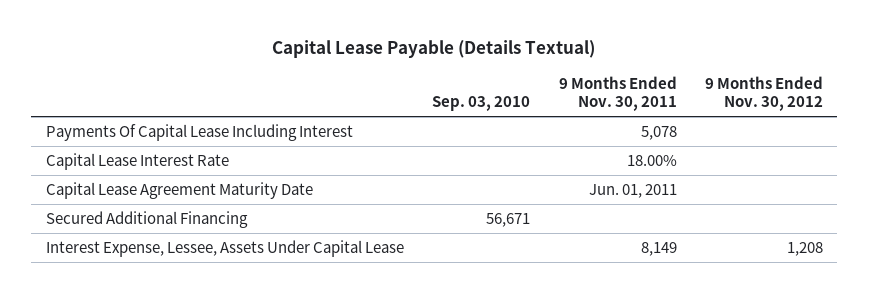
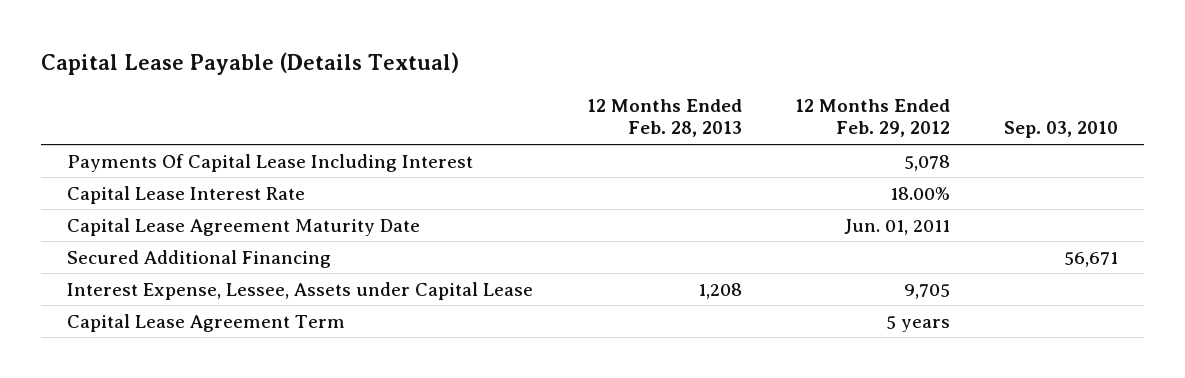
- | Sep. 03, 2010 | 9 Months Ended Nov. 30, 2011 | 9 Months Ended Nov. 30, 2012
+ | 12 Months Ended Feb. 28, 2013 | 12 Months Ended Feb. 29, 2012 | Sep. 03, 2010
- Interest Expense, Lessee, Assets Under Capital Lease | | 8,149 | 1,208
+ Interest Expense, Lessee, Assets under Capital Lease | 1,208 | 9,705 |
+ Capital Lease Agreement Term | | 5 years |

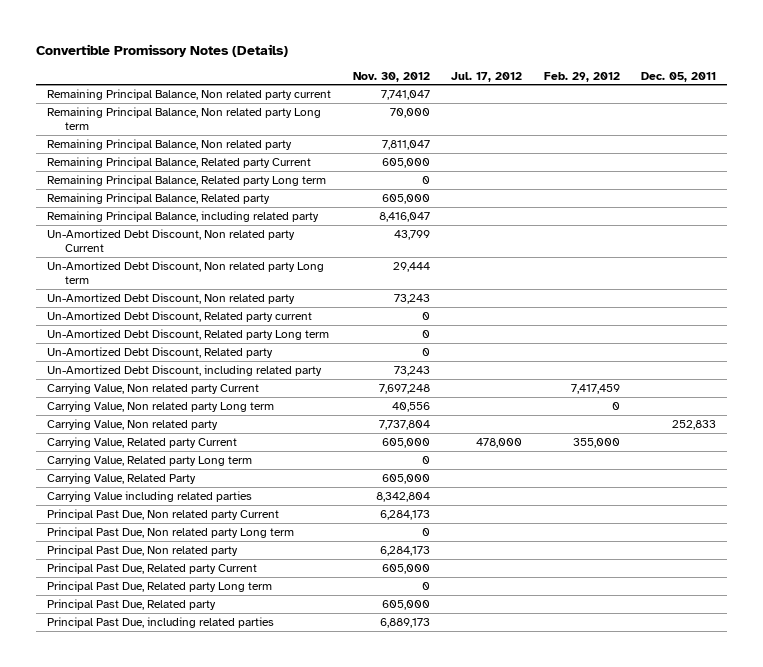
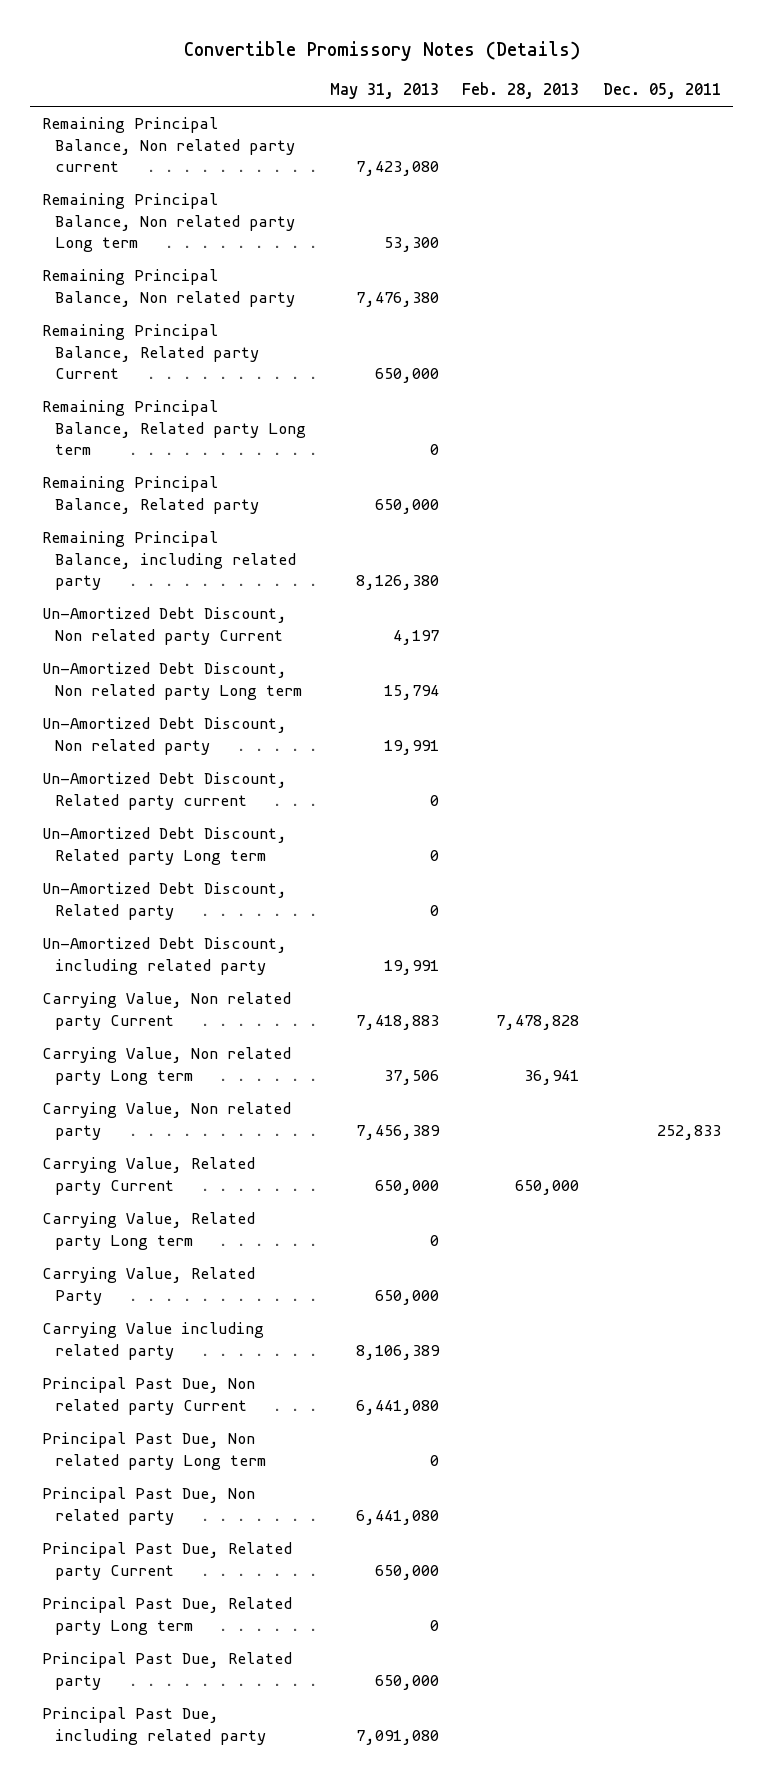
- | Nov. 30, 2012 | Jul. 17, 2012 | Feb. 29, 2012 | Dec. 05, 2011
+ | May 31, 2013 | Feb. 28, 2013 | Dec. 05, 2011
- Carrying Value including related parties | 8,342,804 | | |
+ Carrying Value including related party | 8,106,389 | |
- Principal Past Due, including related parties | 6,889,173 | | |
+ Principal Past Due, including related party | 7,091,080 | |

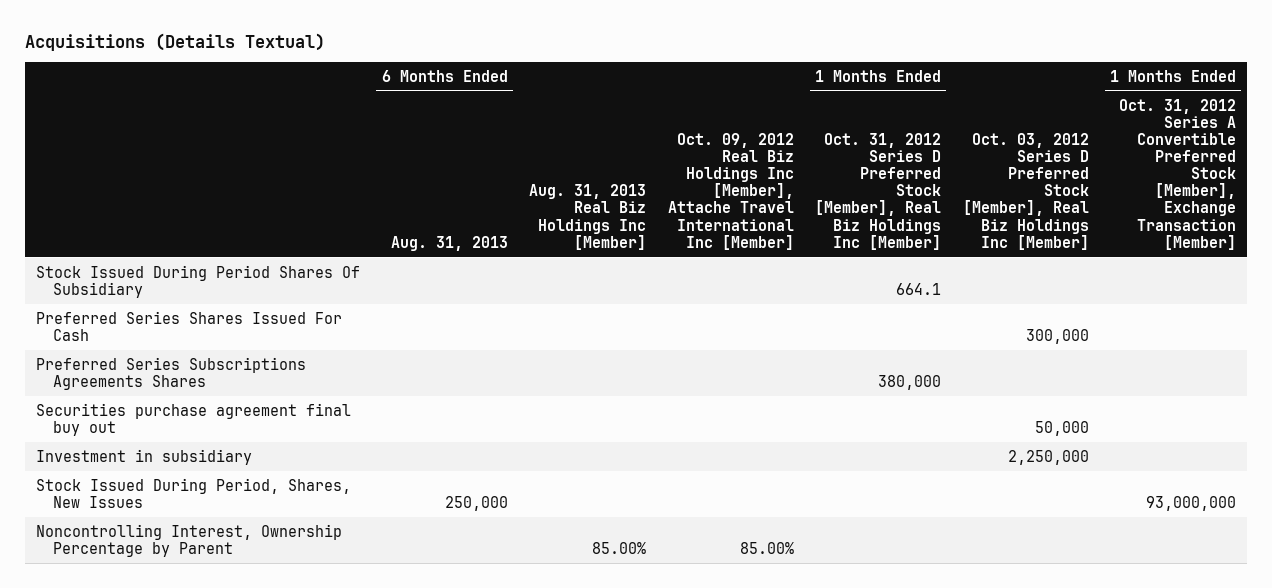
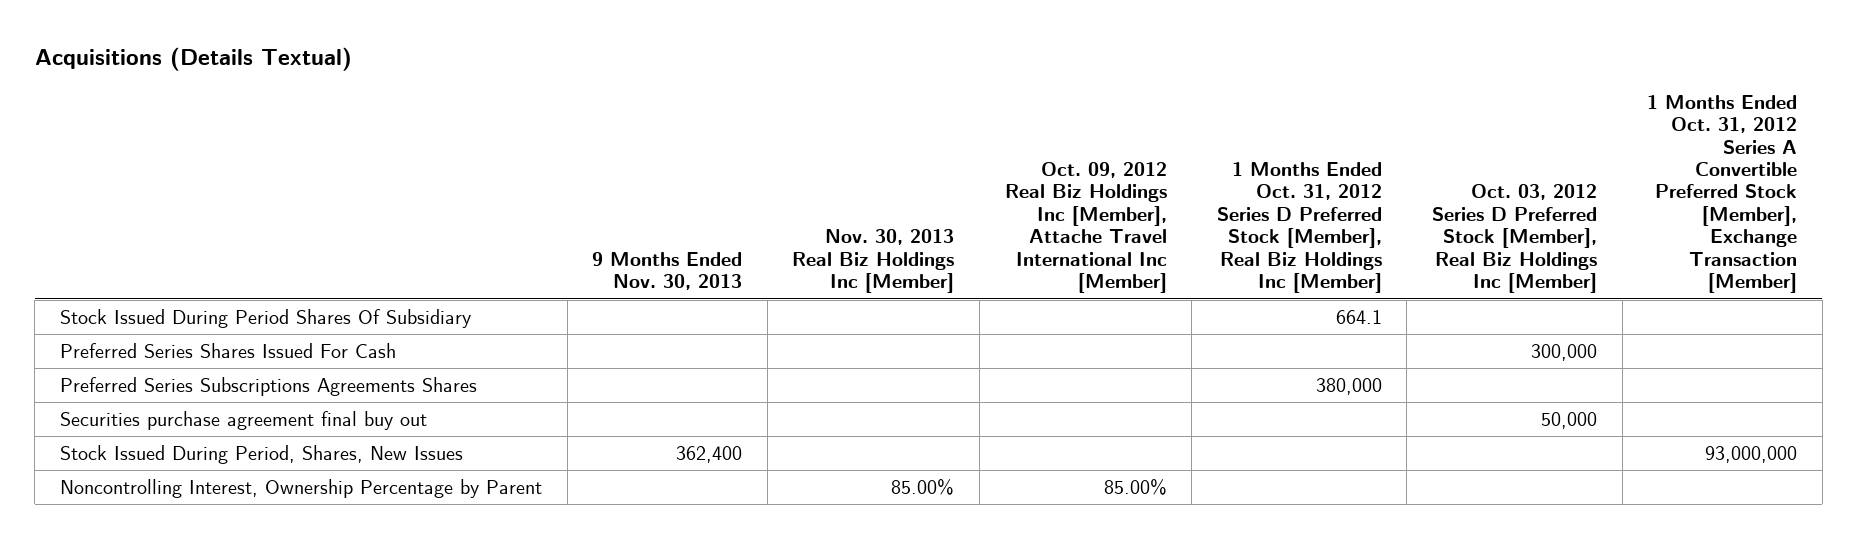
- | 6 Months Ended Aug. 31, 2013 | Aug. 31, 2013 Real Biz Holdings Inc [Member] | Oct. 09, 2012 Real Biz Holdings Inc [Member], Attache Travel International Inc [Member] | 1 Months Ended Oct. 31, 2012 Series D Preferred Stock [Member], Real Biz Holdings Inc [Member] | Oct. 03, 2012 Series D Preferred Stock [Member], Real Biz Holdings Inc [Member] | 1 Months Ended Oct. 31, 2012 Series A Convertible Preferred Stock [Member], Exchange Transaction [Member]
+ | 9 Months Ended Nov. 30, 2013 | Nov. 30, 2013 Real Biz Holdings Inc [Member] | Oct. 09, 2012 Real Biz Holdings Inc [Member], Attache Travel International Inc [Member] | 1 Months Ended Oct. 31, 2012 Series D Preferred Stock [Member], Real Biz Holdings Inc [Member] | Oct. 03, 2012 Series D Preferred Stock [Member], Real Biz Holdings Inc [Member] | 1 Months Ended Oct. 31, 2012 Series A Convertible Preferred Stock [Member], Exchange Transaction [Member]
- Investment in subsidiary | | | | | 2,250,000 |

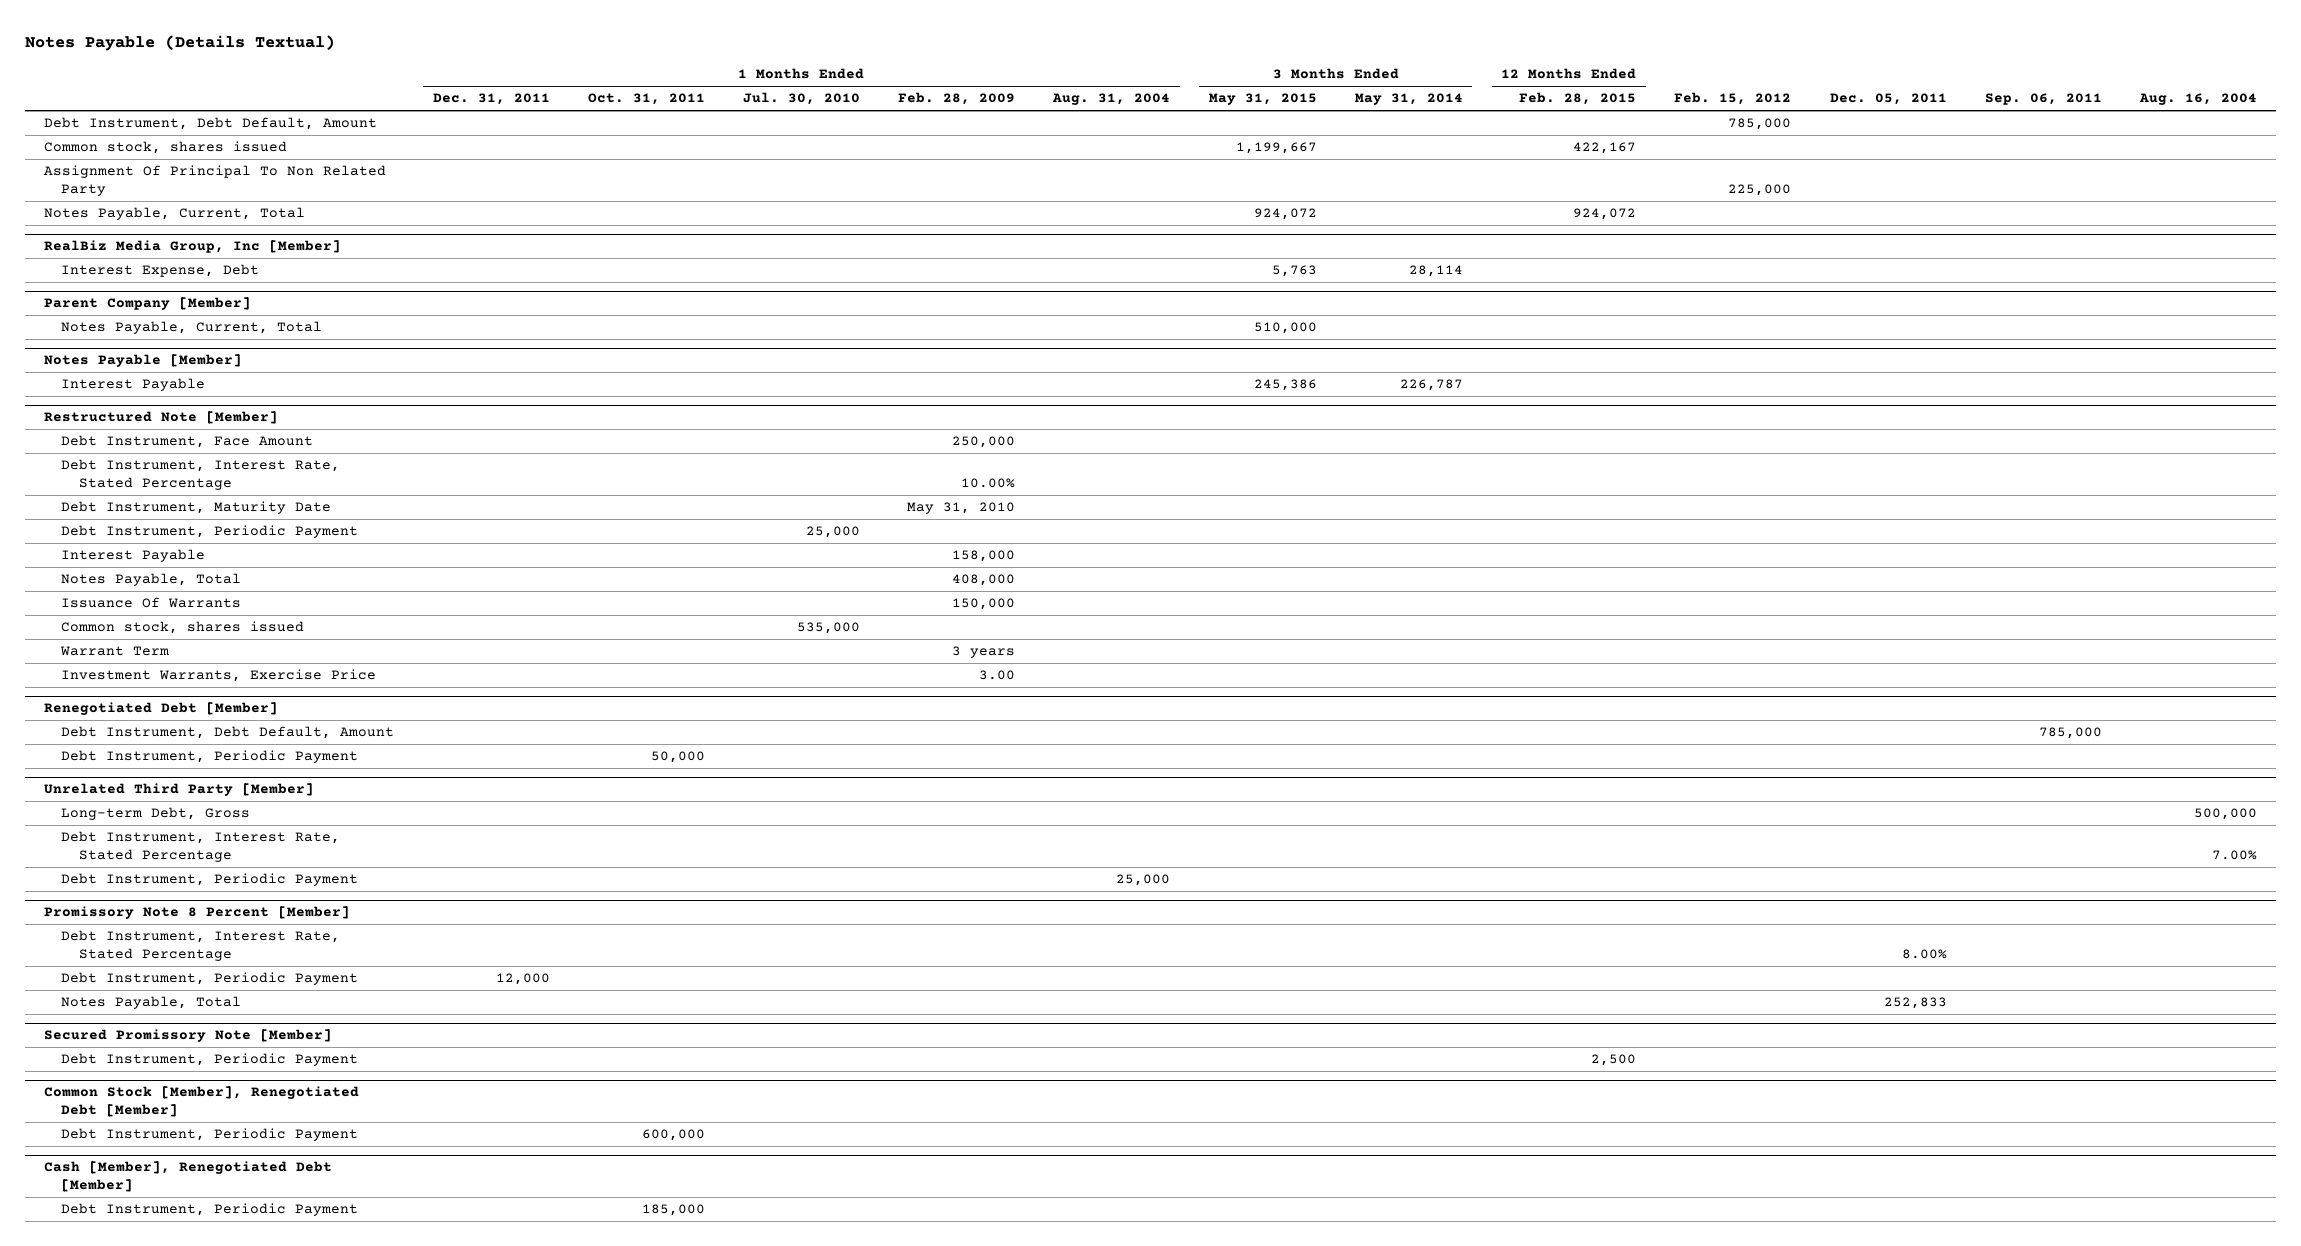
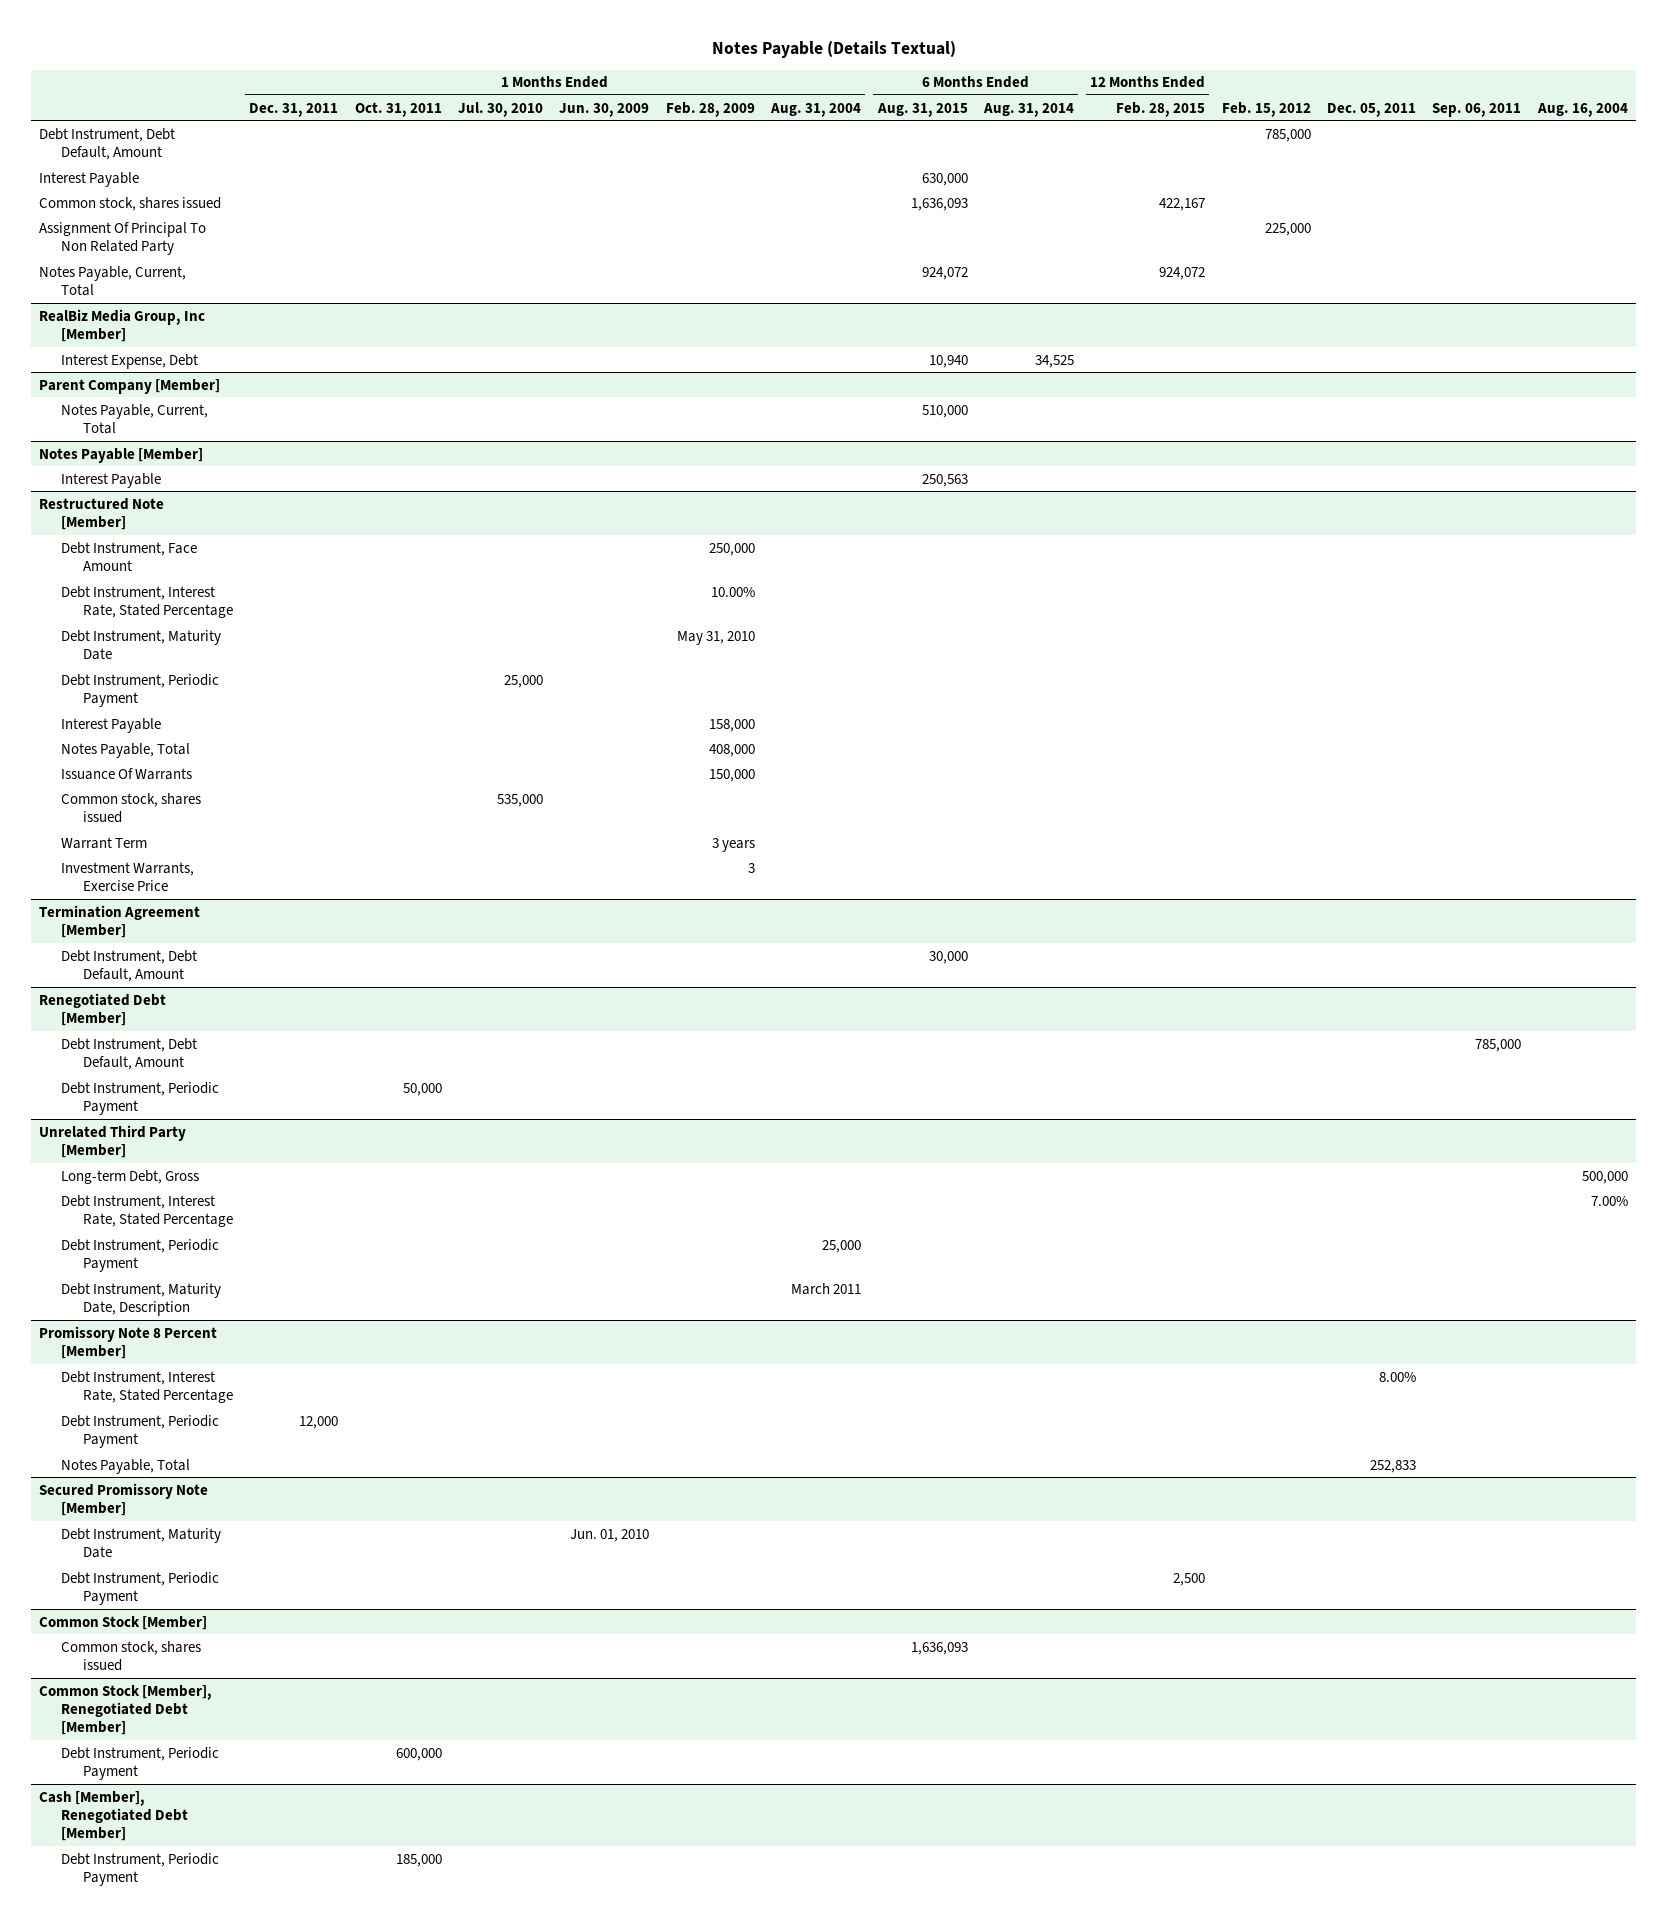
- | 1 Months Ended Dec. 31, 2011 | 1 Months Ended Oct. 31, 2011 | 1 Months Ended Jul. 30, 2010 | 1 Months Ended Feb. 28, 2009 | 1 Months Ended Aug. 31, 2004 | 3 Months Ended May 31, 2015 | 3 Months Ended May 31, 2014 | 12 Months Ended Feb. 28, 2015 | Feb. 15, 2012 | Dec. 05, 2011 | Sep. 06, 2011 | Aug. 16, 2004
+ | 1 Months Ended Dec. 31, 2011 | 1 Months Ended Oct. 31, 2011 | 1 Months Ended Jul. 30, 2010 | 1 Months Ended Jun. 30, 2009 | 1 Months Ended Feb. 28, 2009 | 1 Months Ended Aug. 31, 2004 | 6 Months Ended Aug. 31, 2015 | 6 Months Ended Aug. 31, 2014 | 12 Months Ended Feb. 28, 2015 | Feb. 15, 2012 | Dec. 05, 2011 | Sep. 06, 2011 | Aug. 16, 2004
+ Interest Payable | | | | | | | 630,000 | | | | | |
@ Restructured Note [Member]
- Investment Warrants, Exercise Price | | | | 3.00 | | | | | | | |
+ Investment Warrants, Exercise Price | | | | | 3 | | | | | | | |
+ Termination Agreement [Member]
+ Debt Instrument, Debt Default, Amount | | | | | | | 30,000 | | | | | |
@ Unrelated Third Party [Member]
+ Debt Instrument, Maturity Date, Description | | | | | | March 2011 | | | | | | |
@ Secured Promissory Note [Member]
+ Debt Instrument, Maturity Date | | | | Jun. 01, 2010 | | | | | | | | |
+ Common Stock [Member]
+ Common stock, shares issued | | | | | | | 1,636,093 | | | | | |

